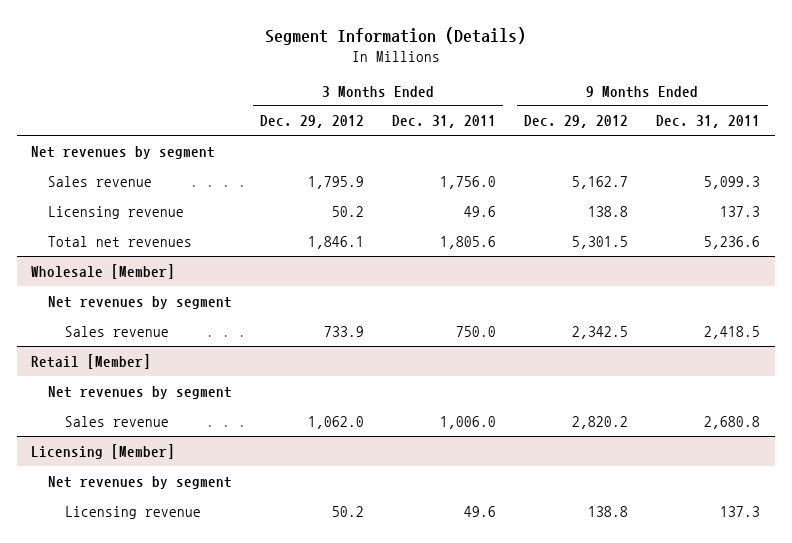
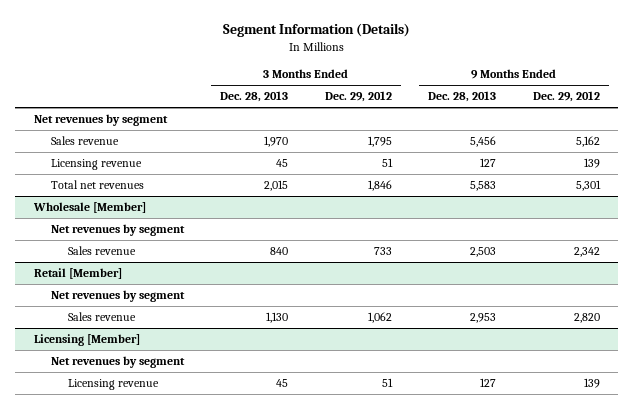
- | 3 Months Ended Dec. 29, 2012 | 3 Months Ended Dec. 31, 2011 | 9 Months Ended Dec. 29, 2012 | 9 Months Ended Dec. 31, 2011
+ | 3 Months Ended Dec. 28, 2013 | 3 Months Ended Dec. 29, 2012 | 9 Months Ended Dec. 28, 2013 | 9 Months Ended Dec. 29, 2012
- Sales revenue | 1,795.9 | 1,756.0 | 5,162.7 | 5,099.3
- Licensing revenue | 50.2 | 49.6 | 138.8 | 137.3
- Total net revenues | 1,846.1 | 1,805.6 | 5,301.5 | 5,236.6
+ Sales revenue | 1,970 | 1,795 | 5,456 | 5,162
+ Licensing revenue | 45 | 51 | 127 | 139
+ Total net revenues | 2,015 | 1,846 | 5,583 | 5,301
@ Wholesale [Member]
- Sales revenue | 733.9 | 750.0 | 2,342.5 | 2,418.5
+ Sales revenue | 840 | 733 | 2,503 | 2,342
@ Retail [Member]
- Sales revenue | 1,062.0 | 1,006.0 | 2,820.2 | 2,680.8
+ Sales revenue | 1,130 | 1,062 | 2,953 | 2,820
@ Licensing [Member]
- Licensing revenue | 50.2 | 49.6 | 138.8 | 137.3
+ Licensing revenue | 45 | 51 | 127 | 139

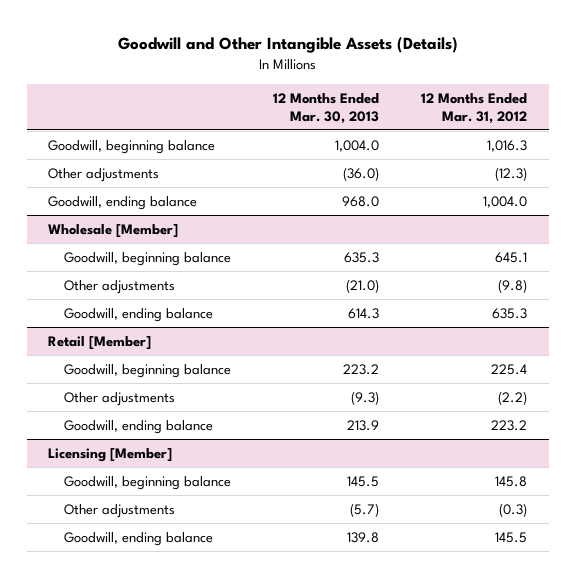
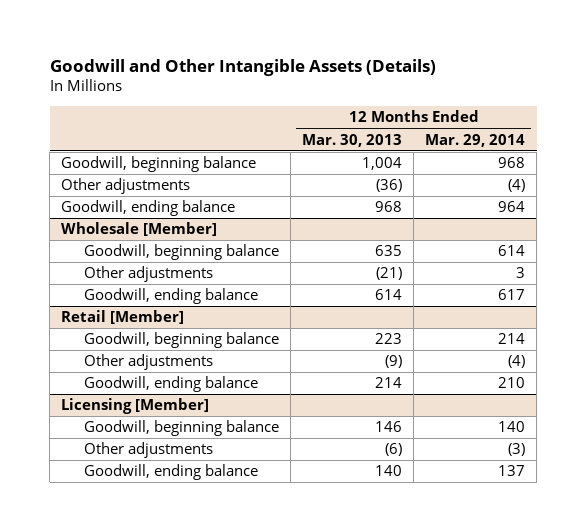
- | 12 Months Ended Mar. 30, 2013 | 12 Months Ended Mar. 31, 2012
+ | 12 Months Ended Mar. 30, 2013 | 12 Months Ended Mar. 29, 2014
- Goodwill, beginning balance | 1,004.0 | 1,016.3
- Other adjustments | (36.0) | (12.3)
- Goodwill, ending balance | 968.0 | 1,004.0
+ Goodwill, beginning balance | 1,004 | 968
+ Other adjustments | (36) | (4)
+ Goodwill, ending balance | 968 | 964
@ Wholesale [Member]
- Goodwill, beginning balance | 635.3 | 645.1
- Other adjustments | (21.0) | (9.8)
- Goodwill, ending balance | 614.3 | 635.3
+ Goodwill, beginning balance | 635 | 614
+ Other adjustments | (21) | 3
+ Goodwill, ending balance | 614 | 617
@ Retail [Member]
- Goodwill, beginning balance | 223.2 | 225.4
- Other adjustments | (9.3) | (2.2)
- Goodwill, ending balance | 213.9 | 223.2
+ Goodwill, beginning balance | 223 | 214
+ Other adjustments | (9) | (4)
+ Goodwill, ending balance | 214 | 210
@ Licensing [Member]
- Goodwill, beginning balance | 145.5 | 145.8
- Other adjustments | (5.7) | (0.3)
- Goodwill, ending balance | 139.8 | 145.5
+ Goodwill, beginning balance | 146 | 140
+ Other adjustments | (6) | (3)
+ Goodwill, ending balance | 140 | 137

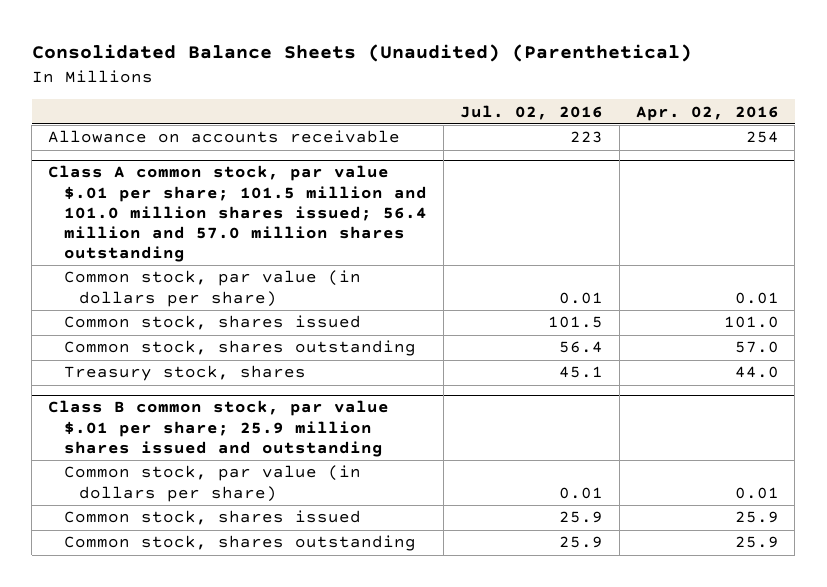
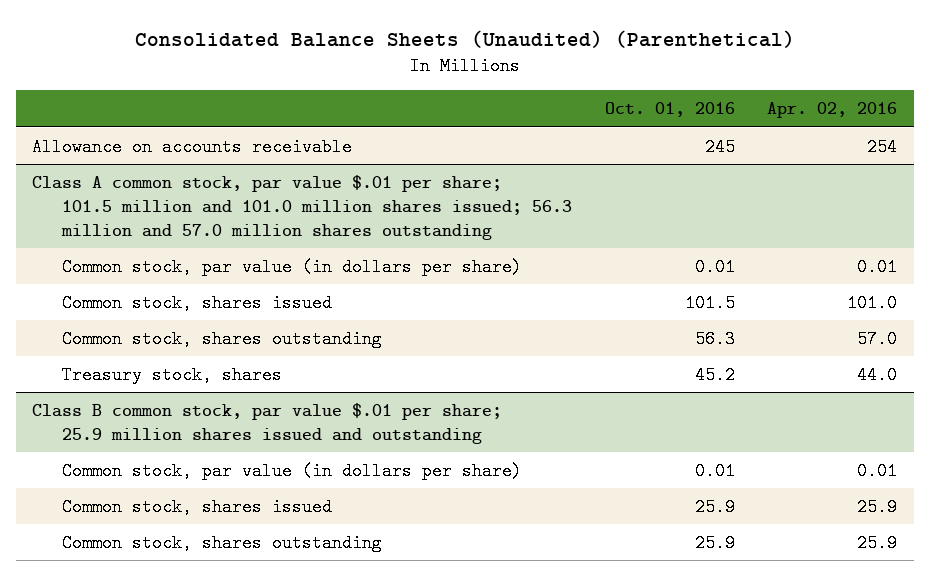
- | Jul. 02, 2016 | Apr. 02, 2016
+ | Oct. 01, 2016 | Apr. 02, 2016
- Class A common stock, par value $.01 per share; 101.5 million and 101.0 million shares issued; 56.4 million and 57.0 million shares outstanding
+ Class A common stock, par value $.01 per share; 101.5 million and 101.0 million shares issued; 56.3 million and 57.0 million shares outstanding

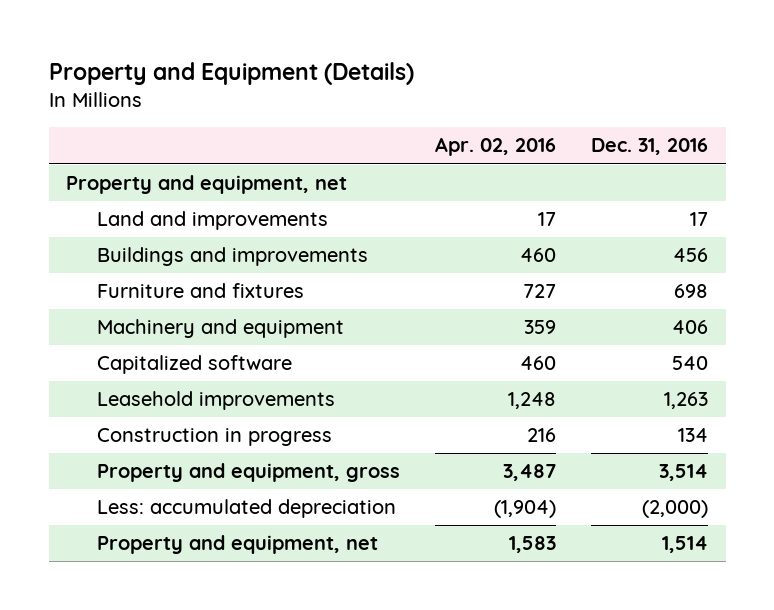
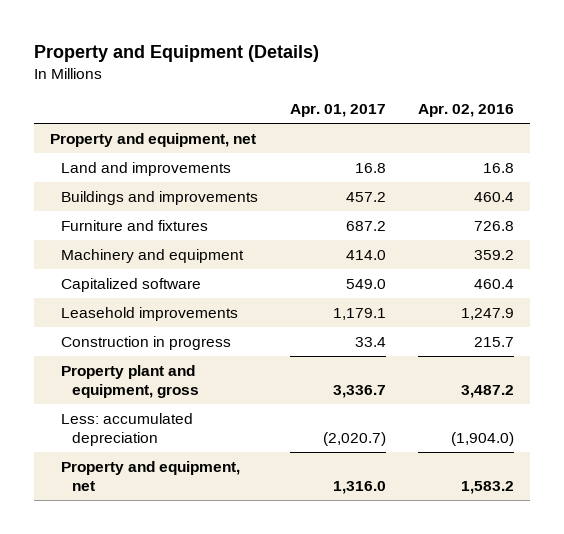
- | Apr. 02, 2016 | Dec. 31, 2016
+ | Apr. 01, 2017 | Apr. 02, 2016
- Land and improvements | 17 | 17
- Buildings and improvements | 460 | 456
- Furniture and fixtures | 727 | 698
- Machinery and equipment | 359 | 406
- Capitalized software | 460 | 540
- Leasehold improvements | 1,248 | 1,263
- Construction in progress | 216 | 134
- Property and equipment, gross | 3,487 | 3,514
- Less: accumulated depreciation | (1,904) | (2,000)
- Property and equipment, net | 1,583 | 1,514
+ Land and improvements | 16.8 | 16.8
+ Buildings and improvements | 457.2 | 460.4
+ Furniture and fixtures | 687.2 | 726.8
+ Machinery and equipment | 414.0 | 359.2
+ Capitalized software | 549.0 | 460.4
+ Leasehold improvements | 1,179.1 | 1,247.9
+ Construction in progress | 33.4 | 215.7
+ Property plant and equipment, gross | 3,336.7 | 3,487.2
+ Less: accumulated depreciation | (2,020.7) | (1,904.0)
+ Property and equipment, net | 1,316.0 | 1,583.2

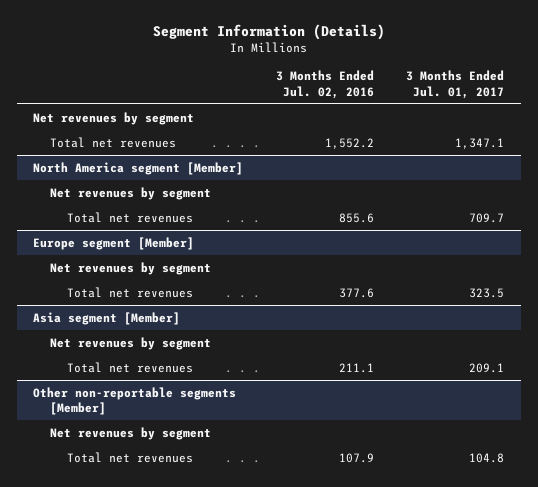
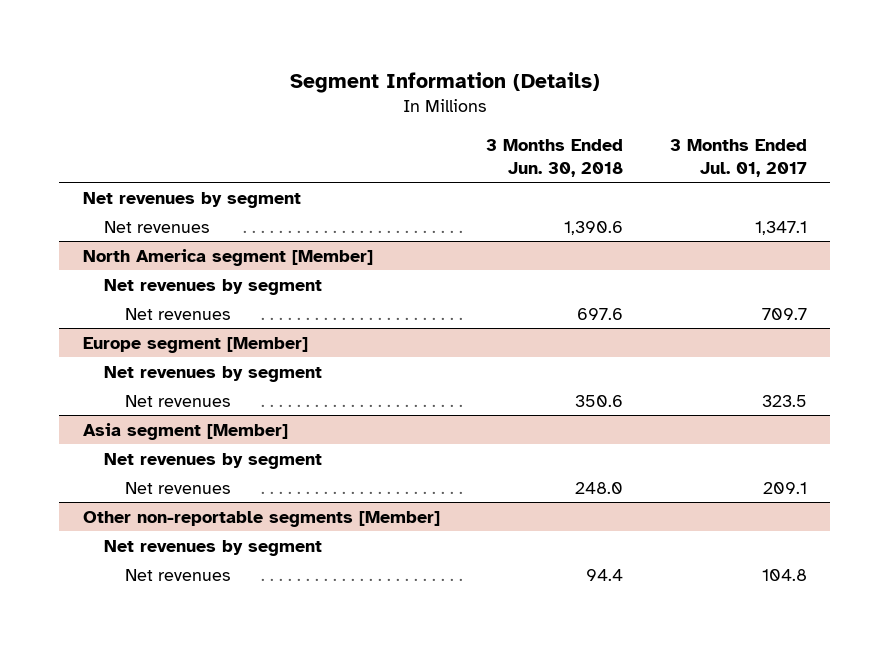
- | 3 Months Ended Jul. 02, 2016 | 3 Months Ended Jul. 01, 2017
+ | 3 Months Ended Jun. 30, 2018 | 3 Months Ended Jul. 01, 2017
- Total net revenues | 1,552.2 | 1,347.1
+ Net revenues | 1,390.6 | 1,347.1
@ North America segment [Member]
- Total net revenues | 855.6 | 709.7
+ Net revenues | 697.6 | 709.7
@ Europe segment [Member]
- Total net revenues | 377.6 | 323.5
+ Net revenues | 350.6 | 323.5
@ Asia segment [Member]
- Total net revenues | 211.1 | 209.1
+ Net revenues | 248.0 | 209.1
@ Other non-reportable segments [Member]
- Total net revenues | 107.9 | 104.8
+ Net revenues | 94.4 | 104.8

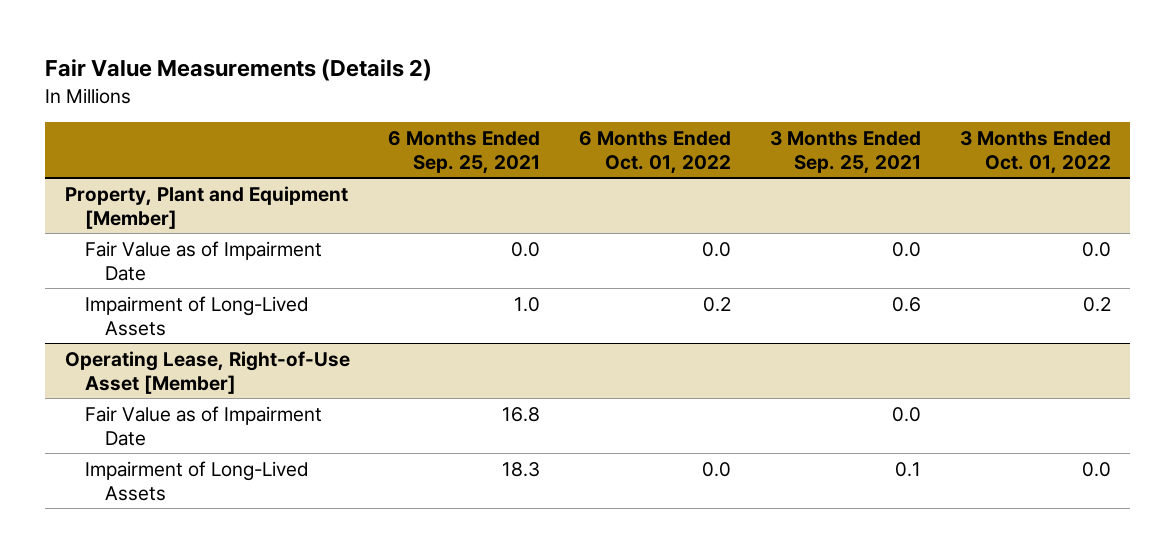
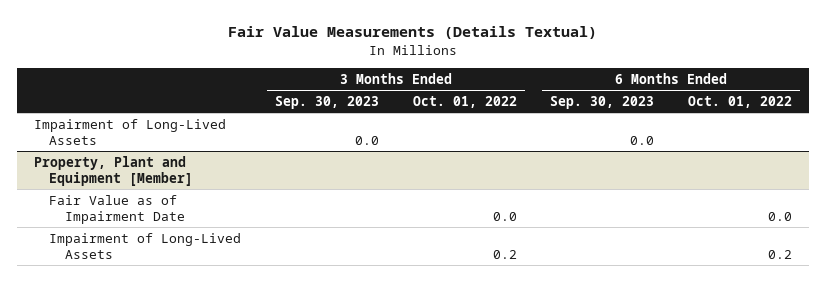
- Fair Value Measurements (Details 2)
+ Fair Value Measurements (Details Textual)
- | 6 Months Ended Sep. 25, 2021 | 6 Months Ended Oct. 01, 2022 | 3 Months Ended Sep. 25, 2021 | 3 Months Ended Oct. 01, 2022
+ | 3 Months Ended Sep. 30, 2023 | 3 Months Ended Oct. 01, 2022 | 6 Months Ended Sep. 30, 2023 | 6 Months Ended Oct. 01, 2022
+ Impairment of Long-Lived Assets | 0.0 | | 0.0 |
- Operating Lease, Right-of-Use Asset [Member]
- Fair Value as of Impairment Date | 16.8 | | 0.0 |
- Impairment of Long-Lived Assets | 18.3 | 0.0 | 0.1 | 0.0

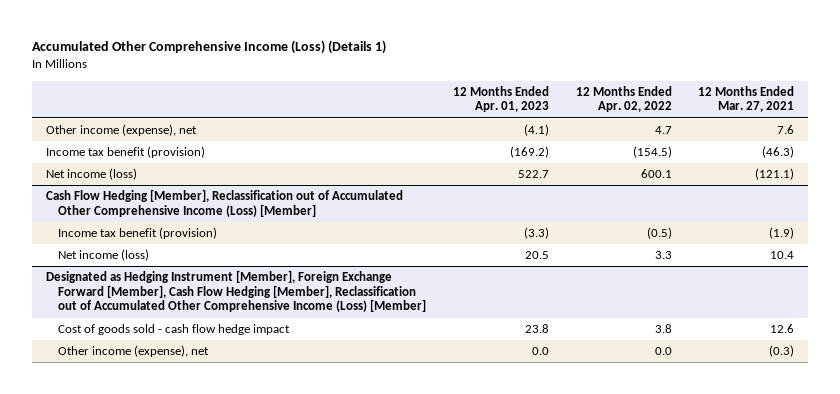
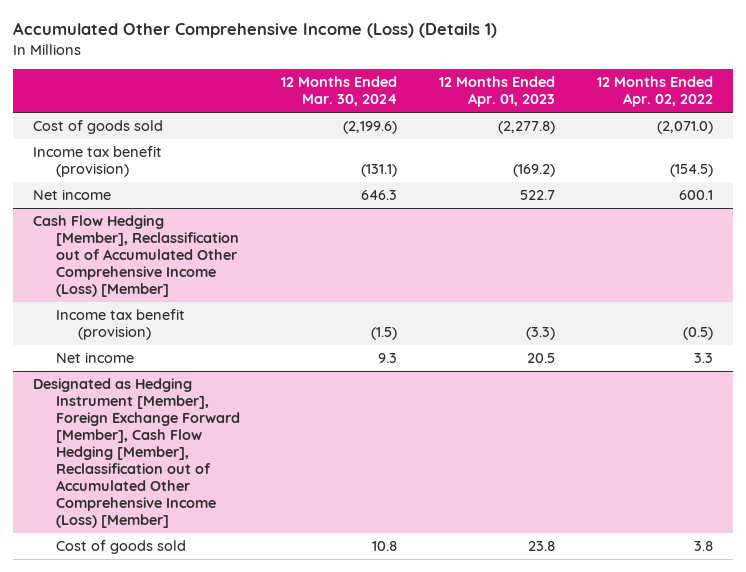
- | 12 Months Ended Apr. 01, 2023 | 12 Months Ended Apr. 02, 2022 | 12 Months Ended Mar. 27, 2021
+ | 12 Months Ended Mar. 30, 2024 | 12 Months Ended Apr. 01, 2023 | 12 Months Ended Apr. 02, 2022
- Other income (expense), net | (4.1) | 4.7 | 7.6
+ Cost of goods sold | (2,199.6) | (2,277.8) | (2,071.0)
- Net income (loss) | 522.7 | 600.1 | (121.1)
+ Net income | 646.3 | 522.7 | 600.1
@ Cash Flow Hedging [Member], Reclassification out of Accumulated Other Comprehensive Income (Loss) [Member]
- Net income (loss) | 20.5 | 3.3 | 10.4
+ Net income | 9.3 | 20.5 | 3.3
@ Designated as Hedging Instrument [Member], Foreign Exchange Forward [Member], Cash Flow Hedging [Member], Reclassification out of Accumulated Other Comprehensive Income (Loss) [Member]
- Cost of goods sold - cash flow hedge impact | 23.8 | 3.8 | 12.6
- Other income (expense), net | 0.0 | 0.0 | (0.3)
+ Cost of goods sold | 10.8 | 23.8 | 3.8

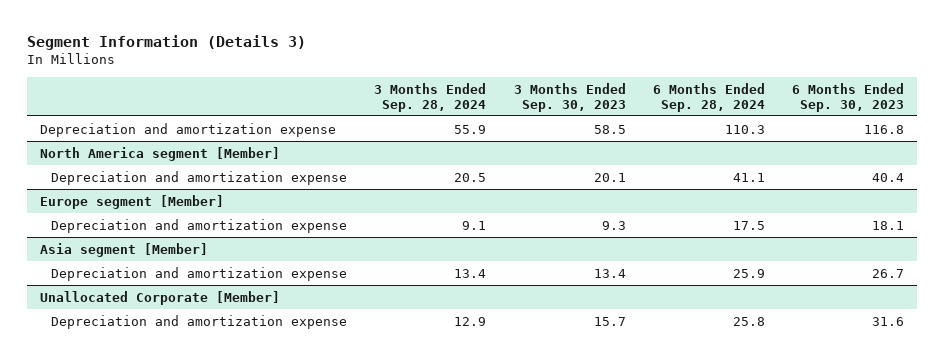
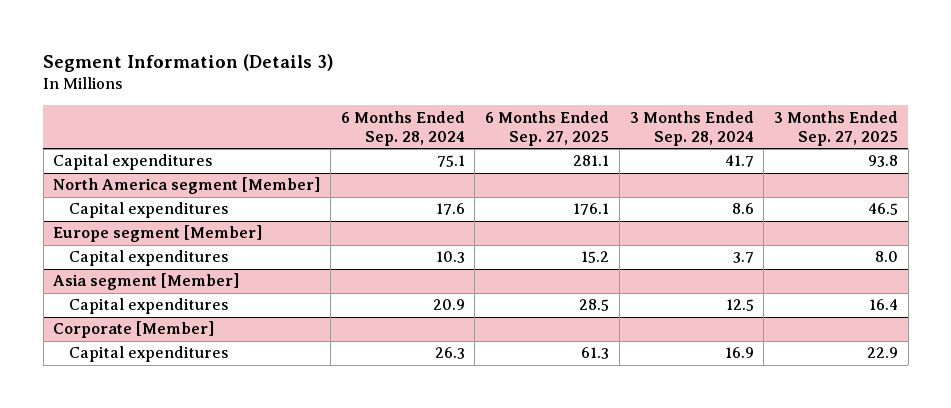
- | 3 Months Ended Sep. 28, 2024 | 3 Months Ended Sep. 30, 2023 | 6 Months Ended Sep. 28, 2024 | 6 Months Ended Sep. 30, 2023
+ | 6 Months Ended Sep. 28, 2024 | 6 Months Ended Sep. 27, 2025 | 3 Months Ended Sep. 28, 2024 | 3 Months Ended Sep. 27, 2025
- Depreciation and amortization expense | 55.9 | 58.5 | 110.3 | 116.8
+ Capital expenditures | 75.1 | 281.1 | 41.7 | 93.8
@ North America segment [Member]
- Depreciation and amortization expense | 20.5 | 20.1 | 41.1 | 40.4
+ Capital expenditures | 17.6 | 176.1 | 8.6 | 46.5
@ Europe segment [Member]
- Depreciation and amortization expense | 9.1 | 9.3 | 17.5 | 18.1
+ Capital expenditures | 10.3 | 15.2 | 3.7 | 8.0
@ Asia segment [Member]
- Depreciation and amortization expense | 13.4 | 13.4 | 25.9 | 26.7
- Unallocated Corporate [Member]
- Depreciation and amortization expense | 12.9 | 15.7 | 25.8 | 31.6
@ Asia segment [Member]
+ Capital expenditures | 20.9 | 28.5 | 12.5 | 16.4
+ Corporate [Member]
+ Capital expenditures | 26.3 | 61.3 | 16.9 | 22.9

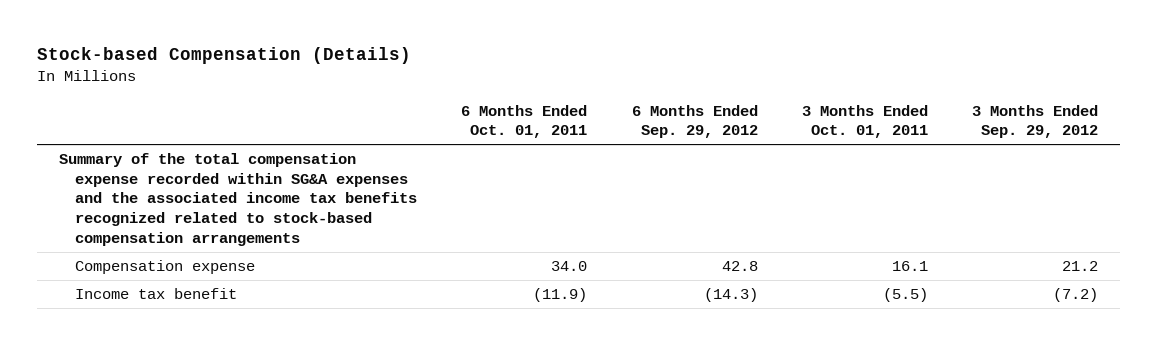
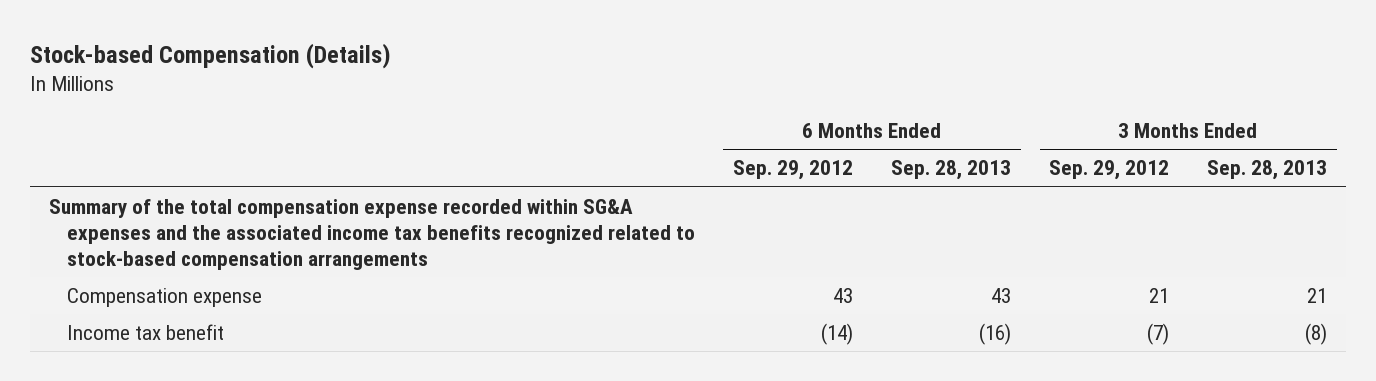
- | 6 Months Ended Oct. 01, 2011 | 6 Months Ended Sep. 29, 2012 | 3 Months Ended Oct. 01, 2011 | 3 Months Ended Sep. 29, 2012
+ | 6 Months Ended Sep. 29, 2012 | 6 Months Ended Sep. 28, 2013 | 3 Months Ended Sep. 29, 2012 | 3 Months Ended Sep. 28, 2013
- Compensation expense | 34.0 | 42.8 | 16.1 | 21.2
- Income tax benefit | (11.9) | (14.3) | (5.5) | (7.2)
+ Compensation expense | 43 | 43 | 21 | 21
+ Income tax benefit | (14) | (16) | (7) | (8)

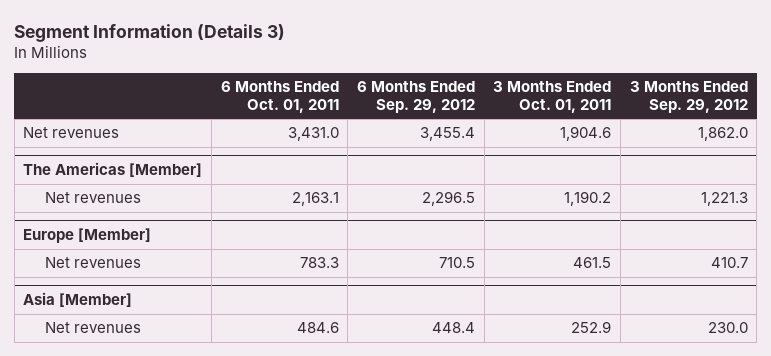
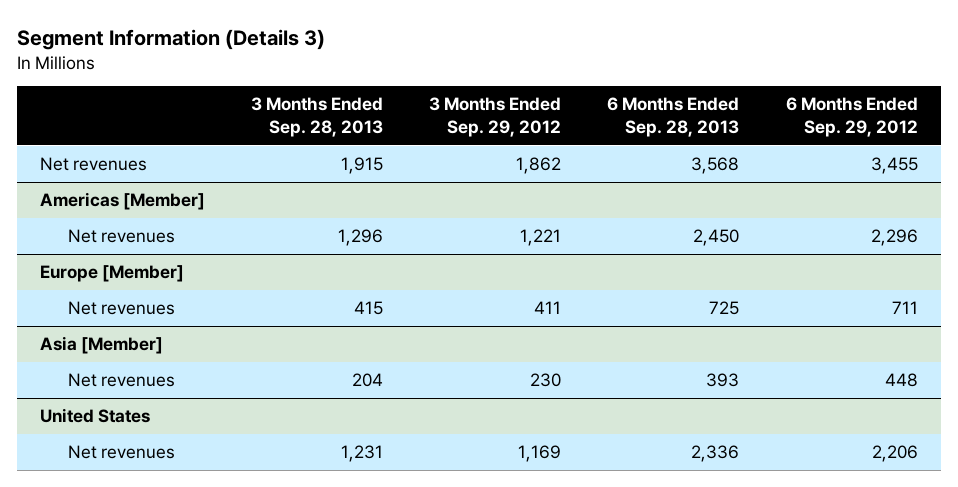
- | 6 Months Ended Oct. 01, 2011 | 6 Months Ended Sep. 29, 2012 | 3 Months Ended Oct. 01, 2011 | 3 Months Ended Sep. 29, 2012
+ | 3 Months Ended Sep. 28, 2013 | 3 Months Ended Sep. 29, 2012 | 6 Months Ended Sep. 28, 2013 | 6 Months Ended Sep. 29, 2012
- Net revenues | 3,431.0 | 3,455.4 | 1,904.6 | 1,862.0
- The Americas [Member]
- Net revenues | 2,163.1 | 2,296.5 | 1,190.2 | 1,221.3
+ Net revenues | 1,915 | 1,862 | 3,568 | 3,455
+ Americas [Member]
+ Net revenues | 1,296 | 1,221 | 2,450 | 2,296
@ Europe [Member]
- Net revenues | 783.3 | 710.5 | 461.5 | 410.7
+ Net revenues | 415 | 411 | 725 | 711
@ Asia [Member]
- Net revenues | 484.6 | 448.4 | 252.9 | 230.0
+ Net revenues | 204 | 230 | 393 | 448
+ United States
+ Net revenues | 1,231 | 1,169 | 2,336 | 2,206

